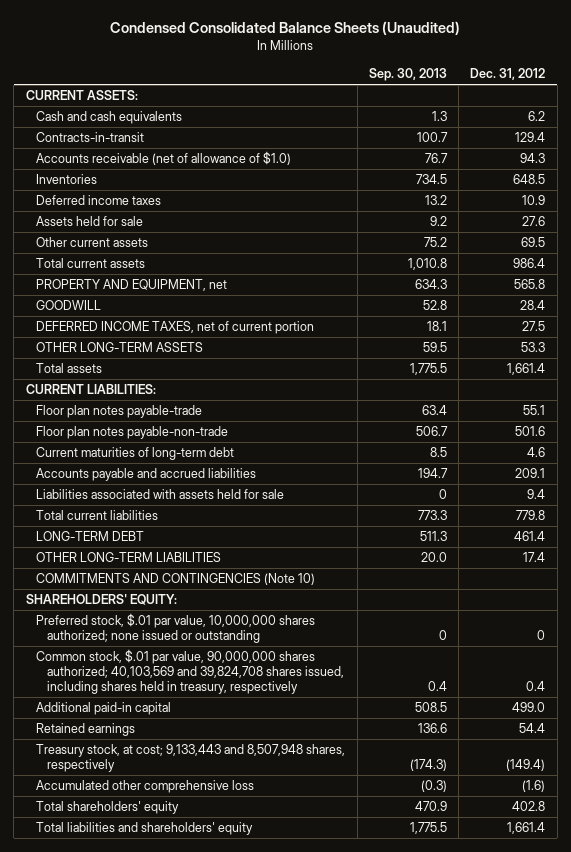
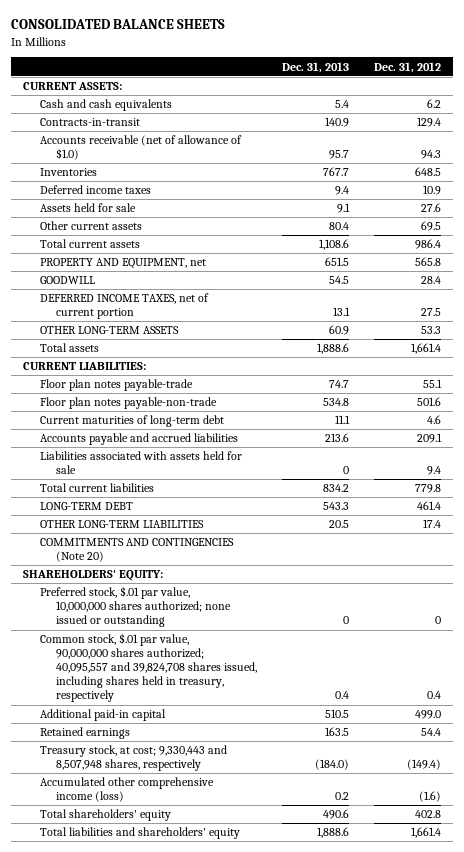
- Condensed Consolidated Balance Sheets (Unaudited)
+ CONSOLIDATED BALANCE SHEETS
- | Sep. 30, 2013 | Dec. 31, 2012
+ | Dec. 31, 2013 | Dec. 31, 2012
- COMMITMENTS AND CONTINGENCIES (Note 10)
+ COMMITMENTS AND CONTINGENCIES (Note 20)
- Common stock, $.01 par value, 90,000,000 shares authorized; 40,103,569 and 39,824,708 shares issued, including shares held in treasury, respectively | 0.4 | 0.4
+ Common stock, $.01 par value, 90,000,000 shares authorized; 40,095,557 and 39,824,708 shares issued, including shares held in treasury, respectively | 0.4 | 0.4
- Treasury stock, at cost; 9,133,443 and 8,507,948 shares, respectively | (174.3) | (149.4)
- Accumulated other comprehensive loss | (0.3) | (1.6)
+ Treasury stock, at cost; 9,330,443 and 8,507,948 shares, respectively | (184.0) | (149.4)
+ Accumulated other comprehensive income (loss) | 0.2 | (1.6)

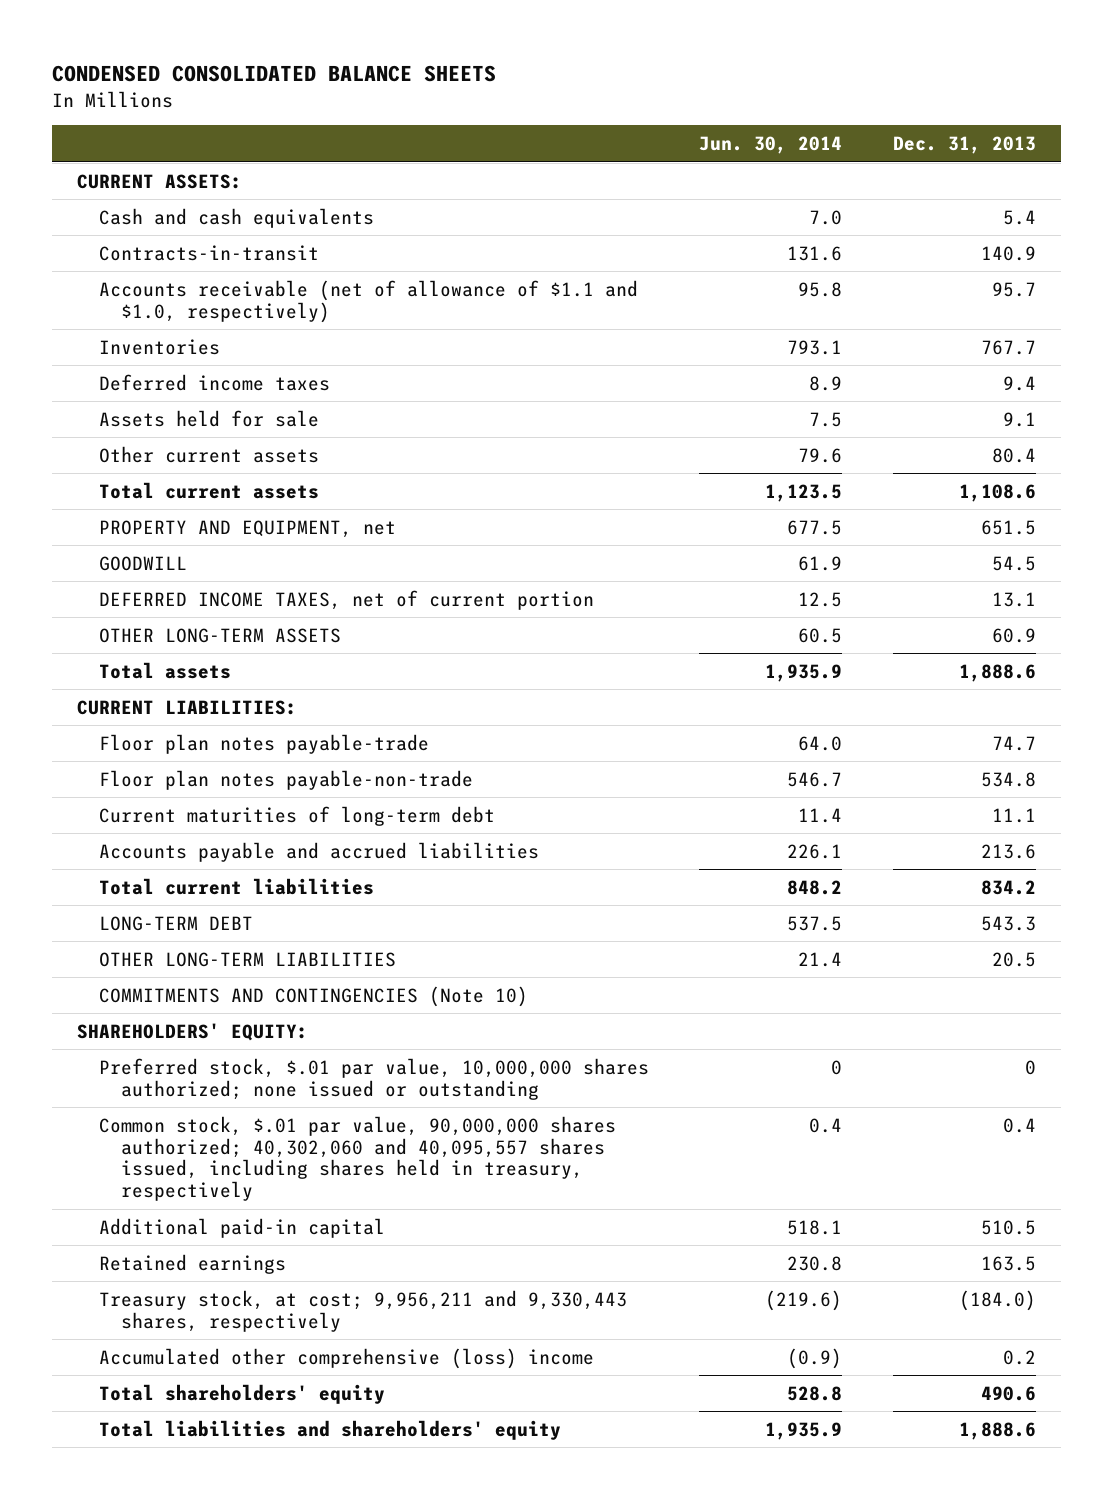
- CONSOLIDATED BALANCE SHEETS
+ CONDENSED CONSOLIDATED BALANCE SHEETS
- | Dec. 31, 2013 | Dec. 31, 2012
+ | Jun. 30, 2014 | Dec. 31, 2013
- Accounts receivable (net of allowance of $1.0) | 95.7 | 94.3
+ Accounts receivable (net of allowance of $1.1 and $1.0, respectively) | 95.8 | 95.7
- Liabilities associated with assets held for sale | 0 | 9.4
- COMMITMENTS AND CONTINGENCIES (Note 20)
+ COMMITMENTS AND CONTINGENCIES (Note 10)
- Common stock, $.01 par value, 90,000,000 shares authorized; 40,095,557 and 39,824,708 shares issued, including shares held in treasury, respectively | 0.4 | 0.4
+ Common stock, $.01 par value, 90,000,000 shares authorized; 40,302,060 and 40,095,557 shares issued, including shares held in treasury, respectively | 0.4 | 0.4
- Treasury stock, at cost; 9,330,443 and 8,507,948 shares, respectively | (184.0) | (149.4)
- Accumulated other comprehensive income (loss) | 0.2 | (1.6)
+ Treasury stock, at cost; 9,956,211 and 9,330,443 shares, respectively | (219.6) | (184.0)
+ Accumulated other comprehensive (loss) income | (0.9) | 0.2

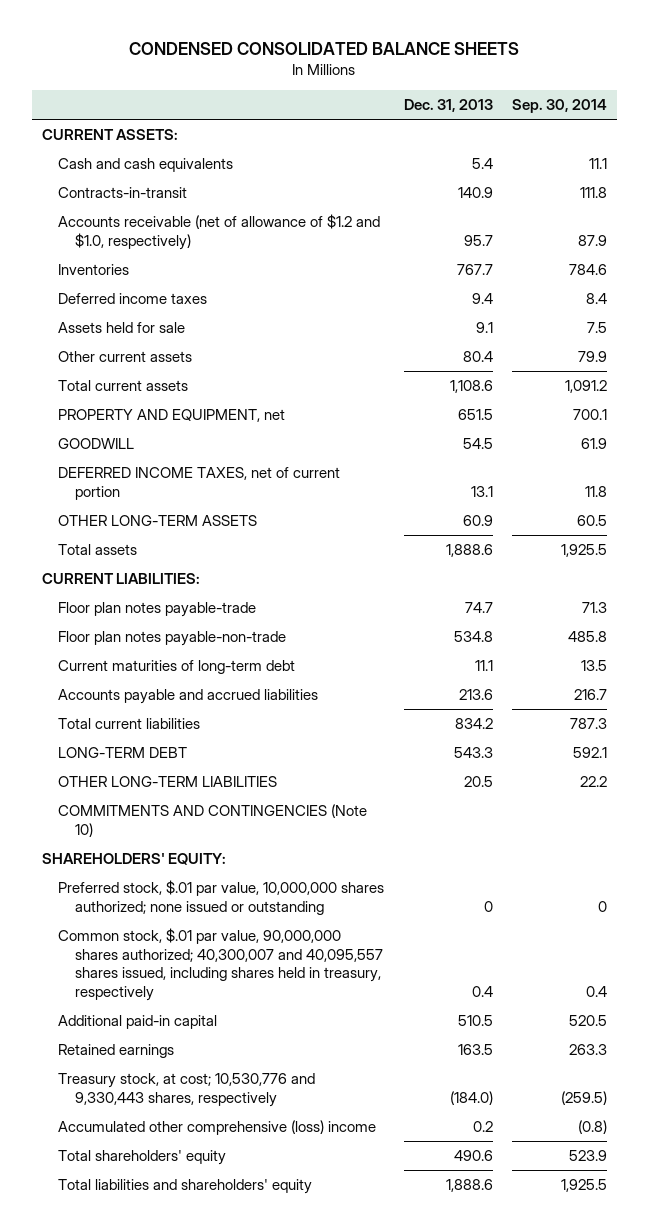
- | Jun. 30, 2014 | Dec. 31, 2013
+ | Dec. 31, 2013 | Sep. 30, 2014
- Accounts receivable (net of allowance of $1.1 and $1.0, respectively) | 95.8 | 95.7
+ Accounts receivable (net of allowance of $1.2 and $1.0, respectively) | 95.7 | 87.9
- Common stock, $.01 par value, 90,000,000 shares authorized; 40,302,060 and 40,095,557 shares issued, including shares held in treasury, respectively | 0.4 | 0.4
+ Common stock, $.01 par value, 90,000,000 shares authorized; 40,300,007 and 40,095,557 shares issued, including shares held in treasury, respectively | 0.4 | 0.4
- Treasury stock, at cost; 9,956,211 and 9,330,443 shares, respectively | (219.6) | (184.0)
+ Treasury stock, at cost; 10,530,776 and 9,330,443 shares, respectively | (184.0) | (259.5)

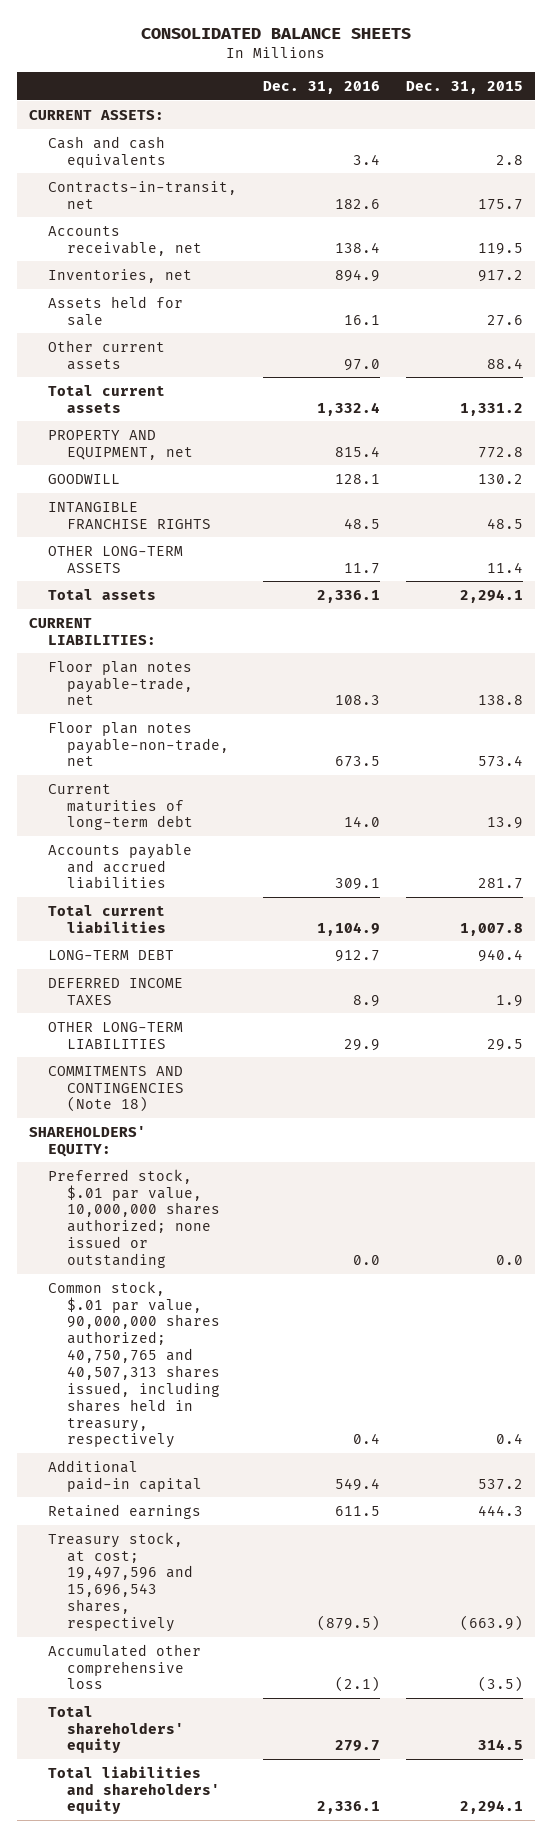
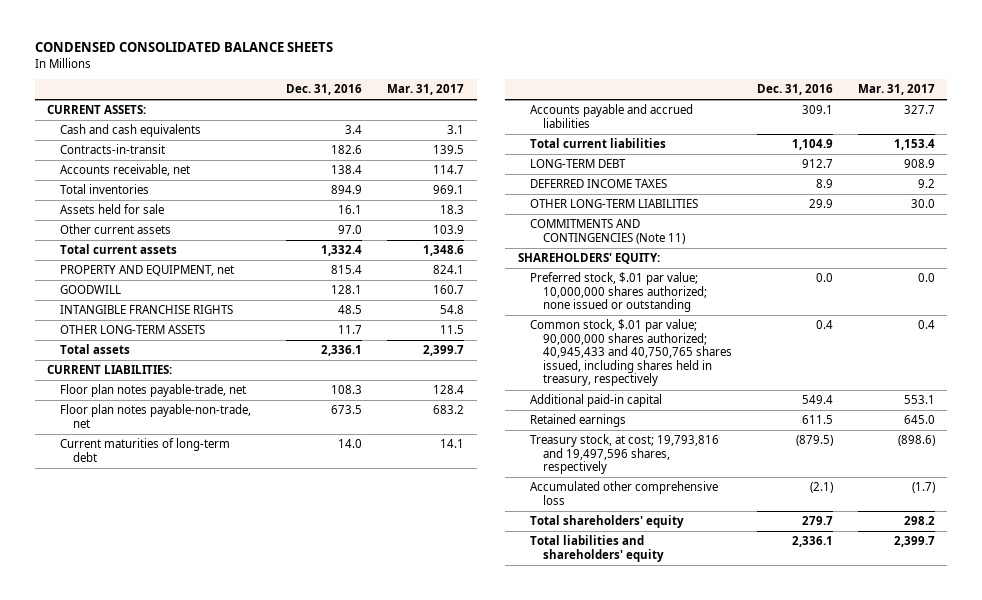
- CONSOLIDATED BALANCE SHEETS
+ CONDENSED CONSOLIDATED BALANCE SHEETS
- | Dec. 31, 2016 | Dec. 31, 2015
+ | Dec. 31, 2016 | Mar. 31, 2017
- Contracts-in-transit, net | 182.6 | 175.7
+ Contracts-in-transit | 182.6 | 139.5
- Inventories, net | 894.9 | 917.2
+ Total inventories | 894.9 | 969.1
- COMMITMENTS AND CONTINGENCIES (Note 18)
+ COMMITMENTS AND CONTINGENCIES (Note 11)
- Preferred stock, $.01 par value, 10,000,000 shares authorized; none issued or outstanding | 0.0 | 0.0
- Common stock, $.01 par value, 90,000,000 shares authorized; 40,750,765 and 40,507,313 shares issued, including shares held in treasury, respectively | 0.4 | 0.4
+ Preferred stock, $.01 par value; 10,000,000 shares authorized; none issued or outstanding | 0.0 | 0.0
+ Common stock, $.01 par value; 90,000,000 shares authorized; 40,945,433 and 40,750,765 shares issued, including shares held in treasury, respectively | 0.4 | 0.4
- Treasury stock, at cost; 19,497,596 and 15,696,543 shares, respectively | (879.5) | (663.9)
+ Treasury stock, at cost; 19,793,816 and 19,497,596 shares, respectively | (879.5) | (898.6)

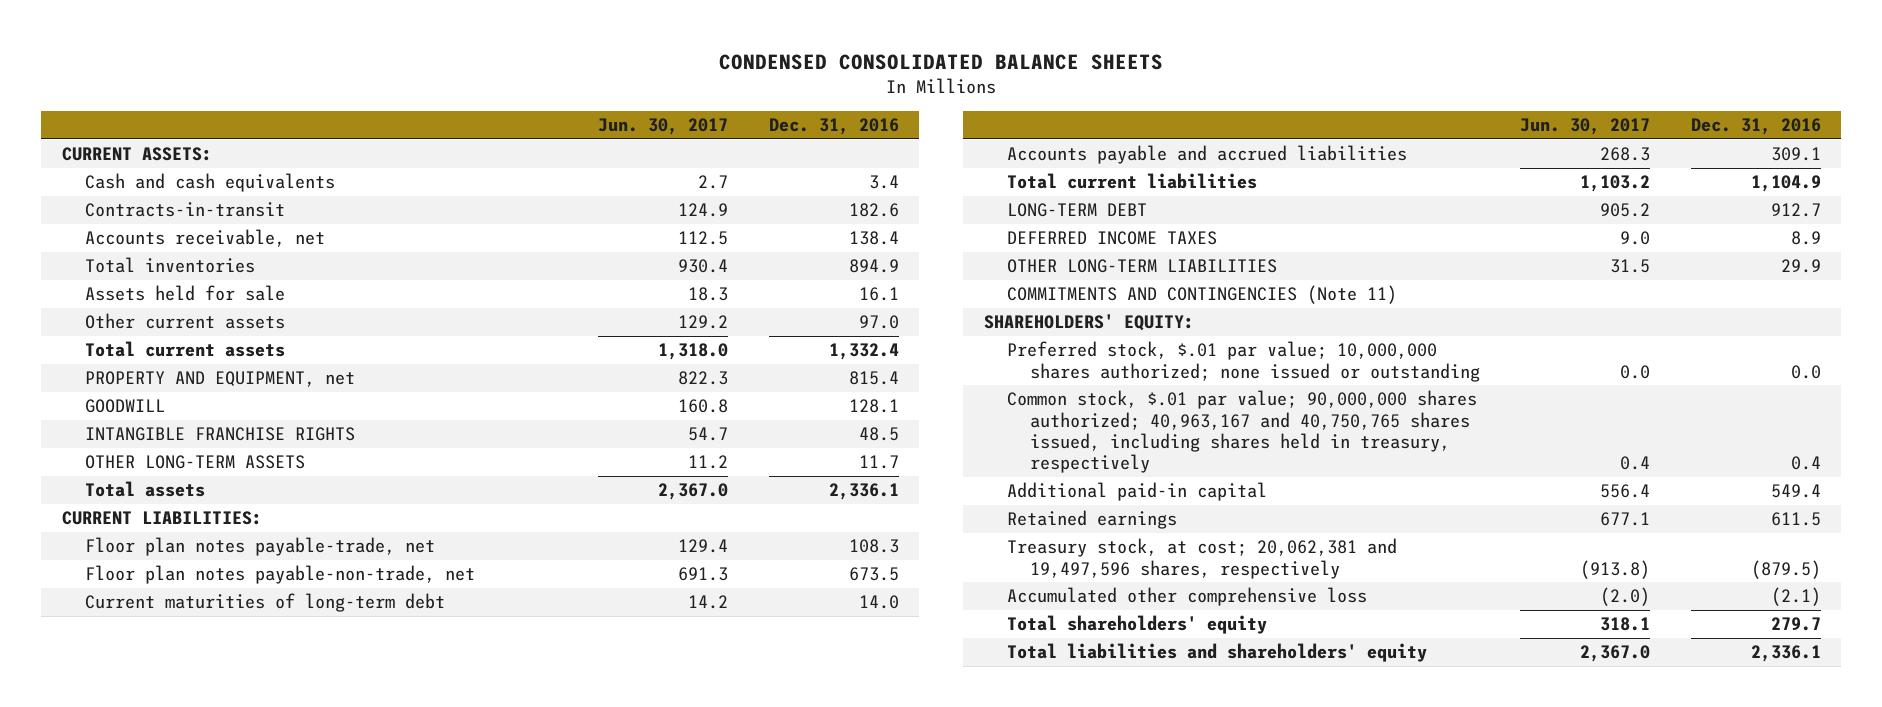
- | Dec. 31, 2016 | Mar. 31, 2017
+ | Jun. 30, 2017 | Dec. 31, 2016
- Common stock, $.01 par value; 90,000,000 shares authorized; 40,945,433 and 40,750,765 shares issued, including shares held in treasury, respectively | 0.4 | 0.4
+ Common stock, $.01 par value; 90,000,000 shares authorized; 40,963,167 and 40,750,765 shares issued, including shares held in treasury, respectively | 0.4 | 0.4
- Treasury stock, at cost; 19,793,816 and 19,497,596 shares, respectively | (879.5) | (898.6)
+ Treasury stock, at cost; 20,062,381 and 19,497,596 shares, respectively | (913.8) | (879.5)

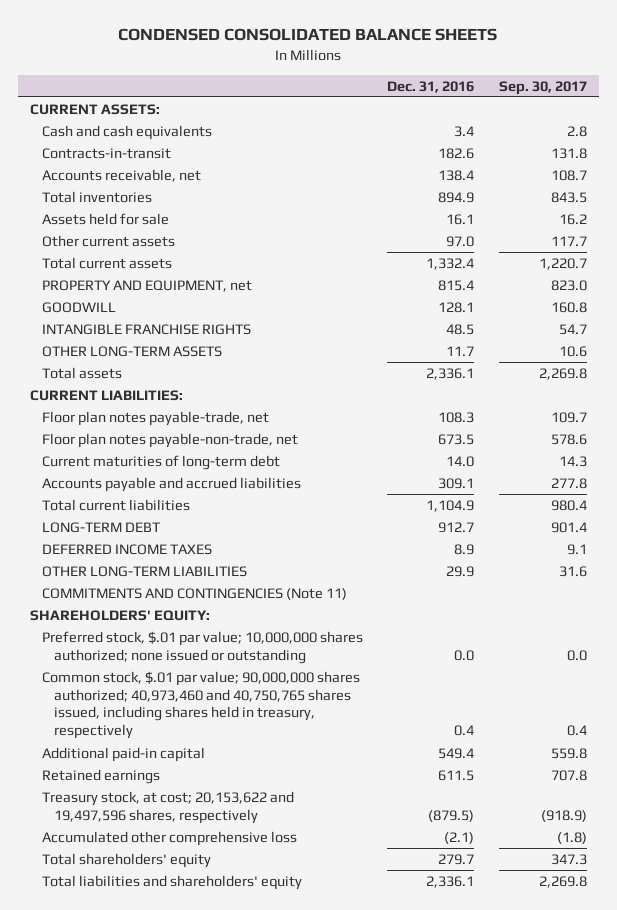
- | Jun. 30, 2017 | Dec. 31, 2016
+ | Dec. 31, 2016 | Sep. 30, 2017
- Common stock, $.01 par value; 90,000,000 shares authorized; 40,963,167 and 40,750,765 shares issued, including shares held in treasury, respectively | 0.4 | 0.4
+ Common stock, $.01 par value; 90,000,000 shares authorized; 40,973,460 and 40,750,765 shares issued, including shares held in treasury, respectively | 0.4 | 0.4
- Treasury stock, at cost; 20,062,381 and 19,497,596 shares, respectively | (913.8) | (879.5)
+ Treasury stock, at cost; 20,153,622 and 19,497,596 shares, respectively | (879.5) | (918.9)

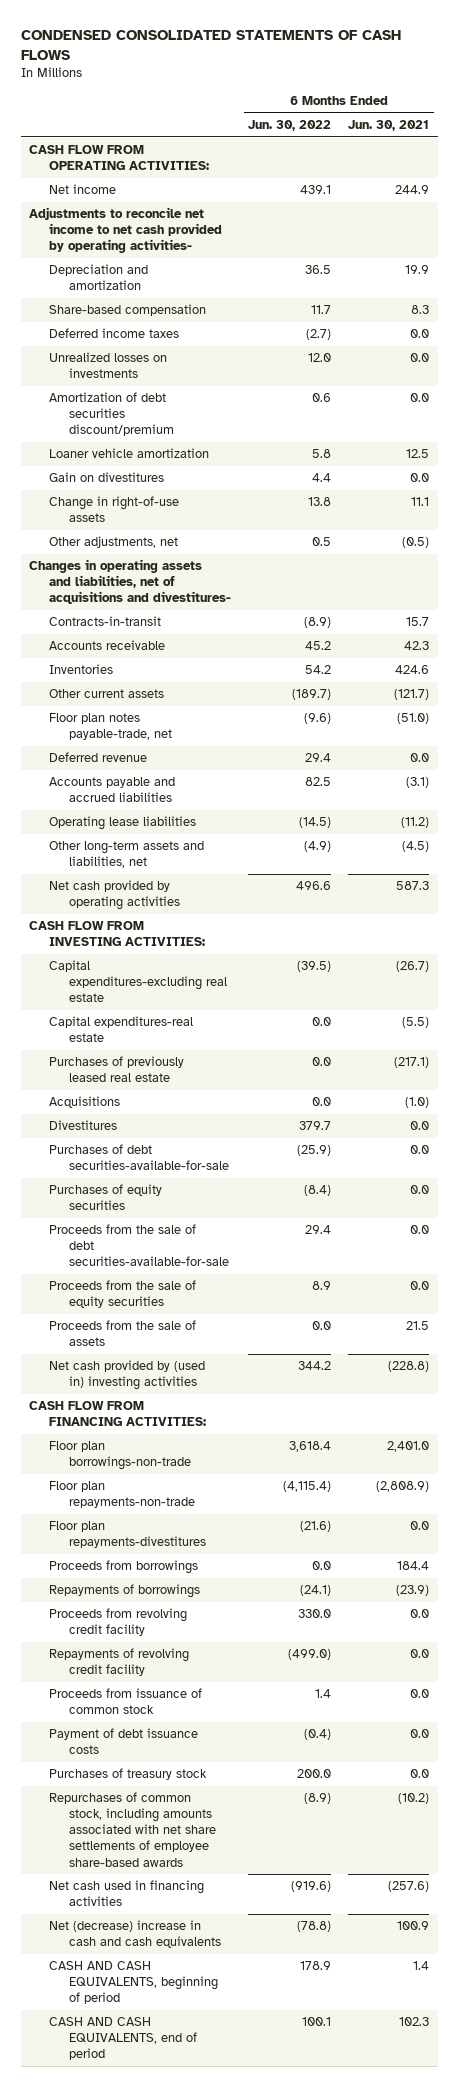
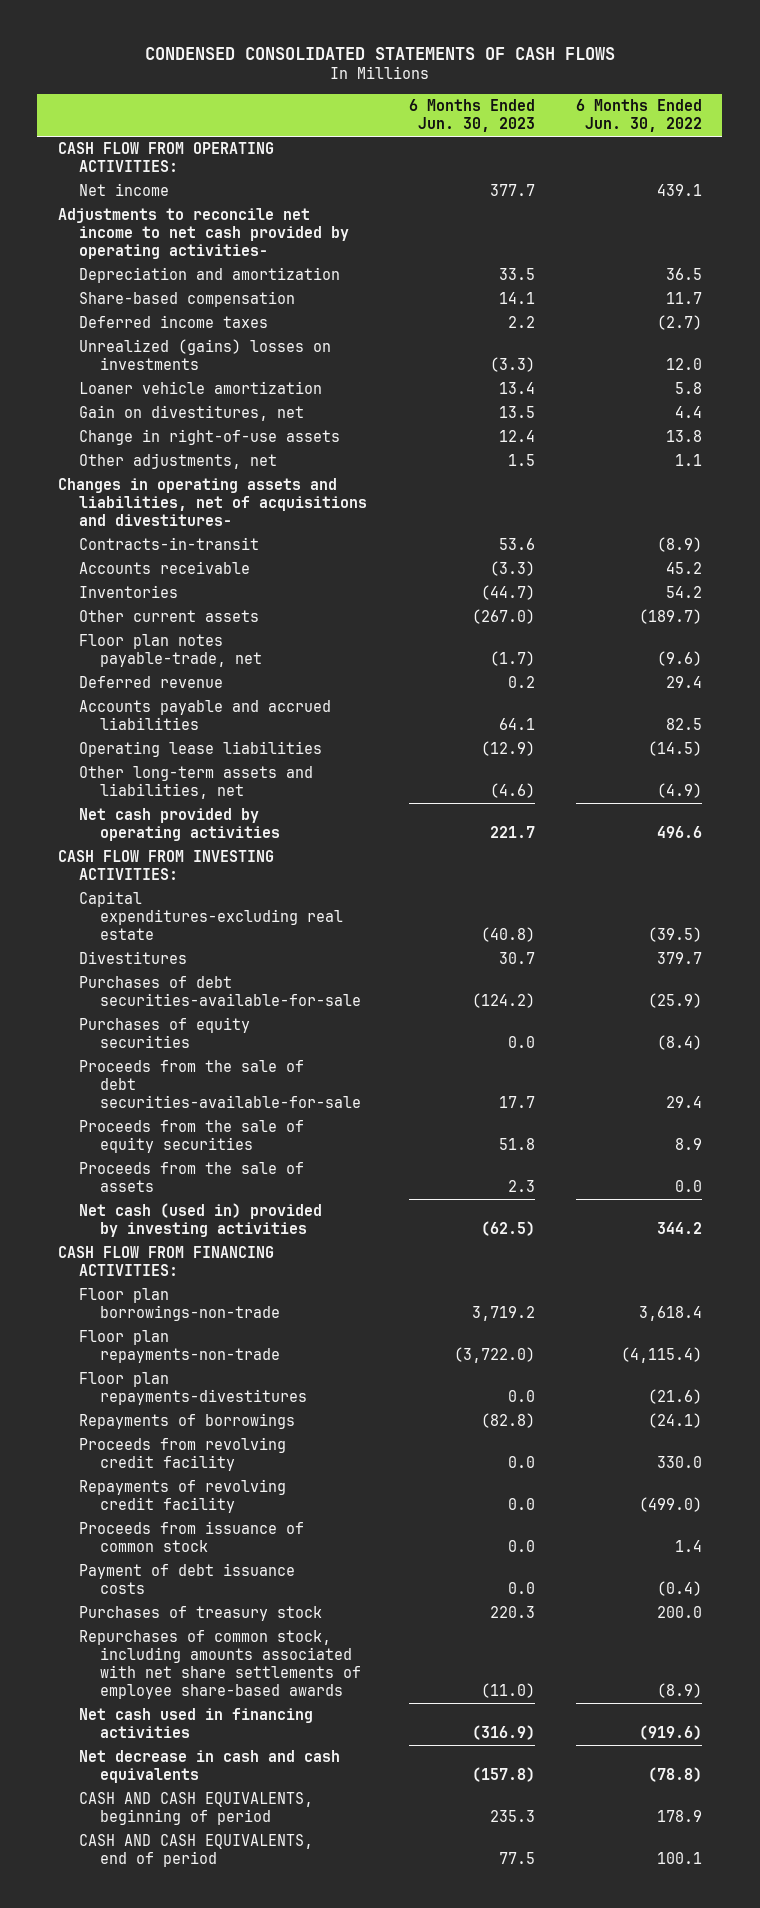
- | 6 Months Ended Jun. 30, 2022 | 6 Months Ended Jun. 30, 2021
+ | 6 Months Ended Jun. 30, 2023 | 6 Months Ended Jun. 30, 2022
- Unrealized losses on investments | 12.0 | 0.0
- Amortization of debt securities discount/premium | 0.6 | 0.0
+ Unrealized (gains) losses on investments | (3.3) | 12.0
- Gain on divestitures | 4.4 | 0.0
+ Gain on divestitures, net | 13.5 | 4.4
- Other adjustments, net | 0.5 | (0.5)
+ Other adjustments, net | 1.5 | 1.1
- Capital expenditures-real estate | 0.0 | (5.5)
- Purchases of previously leased real estate | 0.0 | (217.1)
- Acquisitions | 0.0 | (1.0)
- Net cash provided by (used in) investing activities | 344.2 | (228.8)
+ Net cash (used in) provided by investing activities | (62.5) | 344.2
- Proceeds from borrowings | 0.0 | 184.4
- Net (decrease) increase in cash and cash equivalents | (78.8) | 100.9
+ Net decrease in cash and cash equivalents | (157.8) | (78.8)

